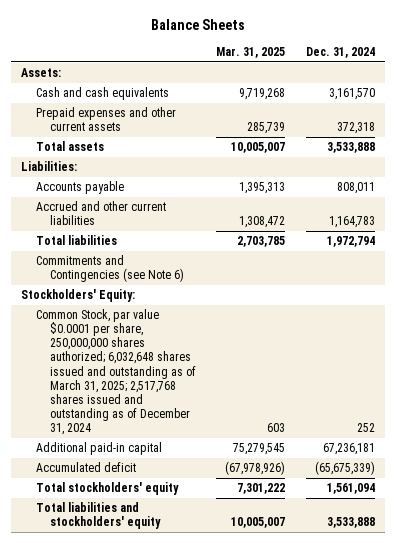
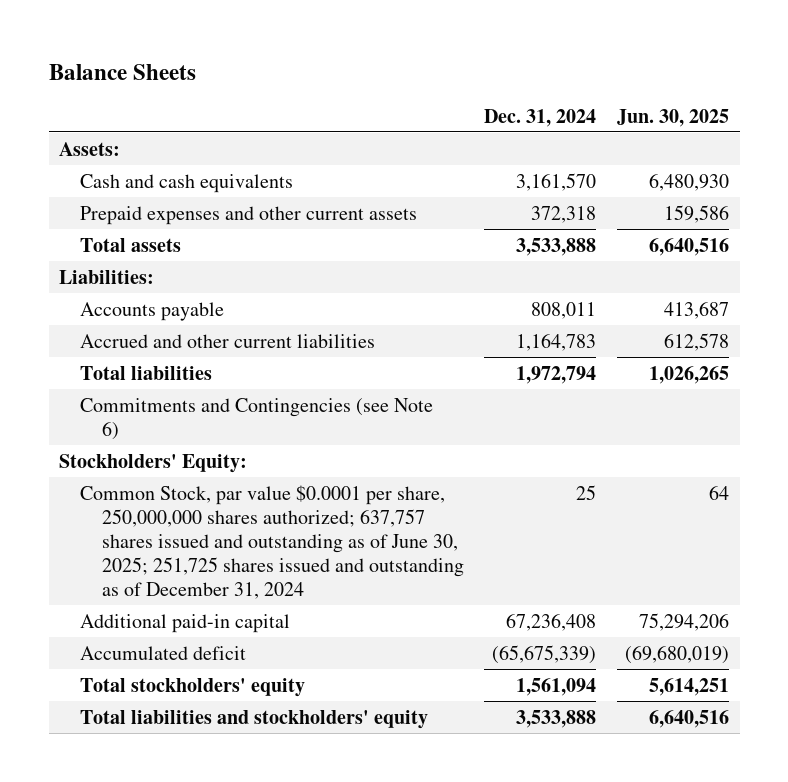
- | Mar. 31, 2025 | Dec. 31, 2024
+ | Dec. 31, 2024 | Jun. 30, 2025
- Common Stock, par value $0.0001 per share, 250,000,000 shares authorized; 6,032,648 shares issued and outstanding as of March 31, 2025; 2,517,768 shares issued and outstanding as of December 31, 2024 | 603 | 252
- Additional paid-in capital | 75,279,545 | 67,236,181
+ Common Stock, par value $0.0001 per share, 250,000,000 shares authorized; 637,757 shares issued and outstanding as of June 30, 2025; 251,725 shares issued and outstanding as of December 31, 2024 | 25 | 64
+ Additional paid-in capital | 67,236,408 | 75,294,206

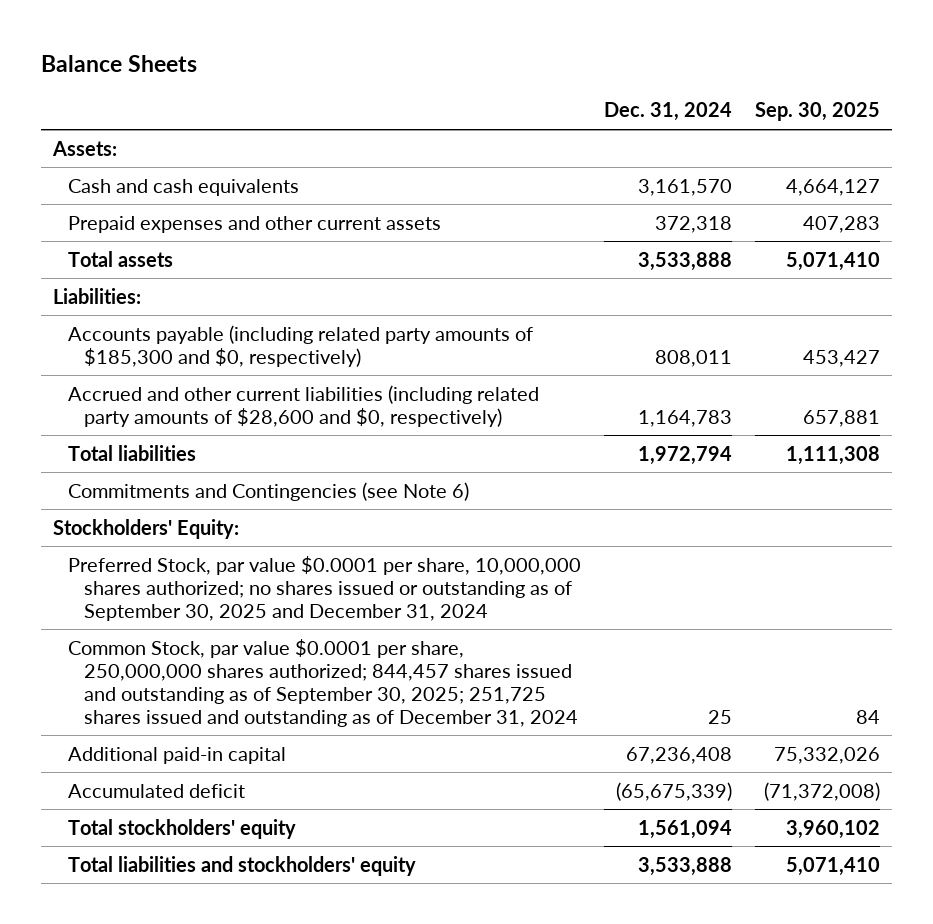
- | Dec. 31, 2024 | Jun. 30, 2025
+ | Dec. 31, 2024 | Sep. 30, 2025
- Accounts payable | 808,011 | 413,687
- Accrued and other current liabilities | 1,164,783 | 612,578
+ Accounts payable (including related party amounts of $185,300 and $0, respectively) | 808,011 | 453,427
+ Accrued and other current liabilities (including related party amounts of $28,600 and $0, respectively) | 1,164,783 | 657,881
- Common Stock, par value $0.0001 per share, 250,000,000 shares authorized; 637,757 shares issued and outstanding as of June 30, 2025; 251,725 shares issued and outstanding as of December 31, 2024 | 25 | 64
+ Preferred Stock, par value $0.0001 per share, 10,000,000 shares authorized; no shares issued or outstanding as of September 30, 2025 and December 31, 2024
+ Common Stock, par value $0.0001 per share, 250,000,000 shares authorized; 844,457 shares issued and outstanding as of September 30, 2025; 251,725 shares issued and outstanding as of December 31, 2024 | 25 | 84

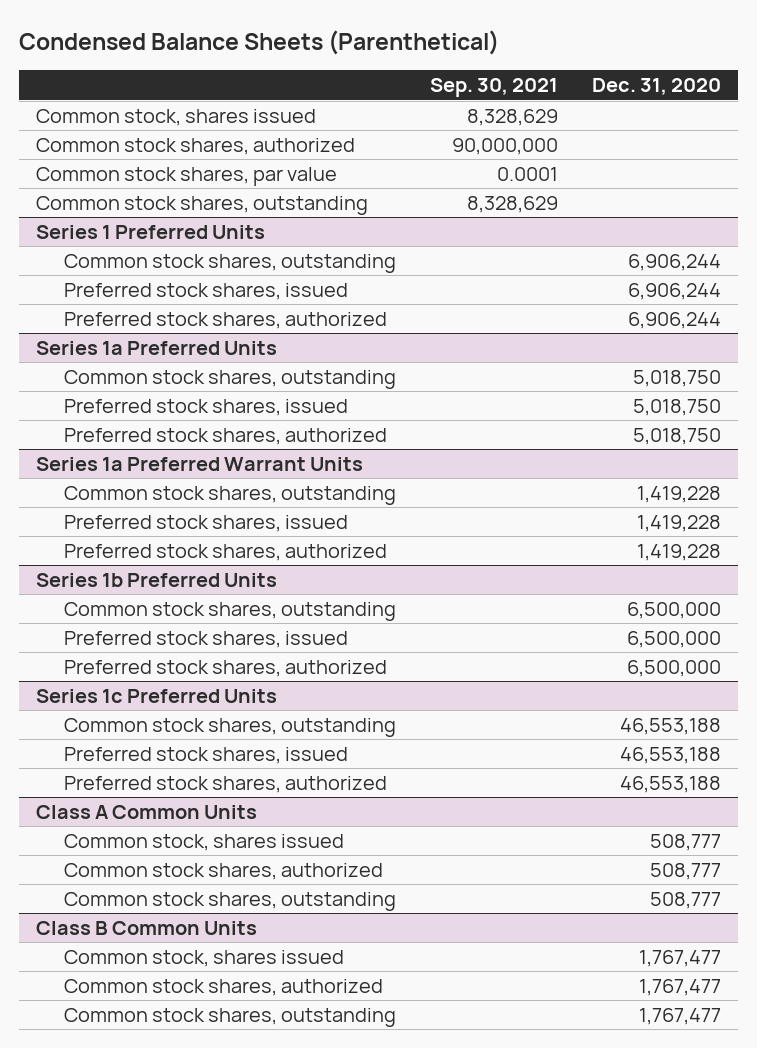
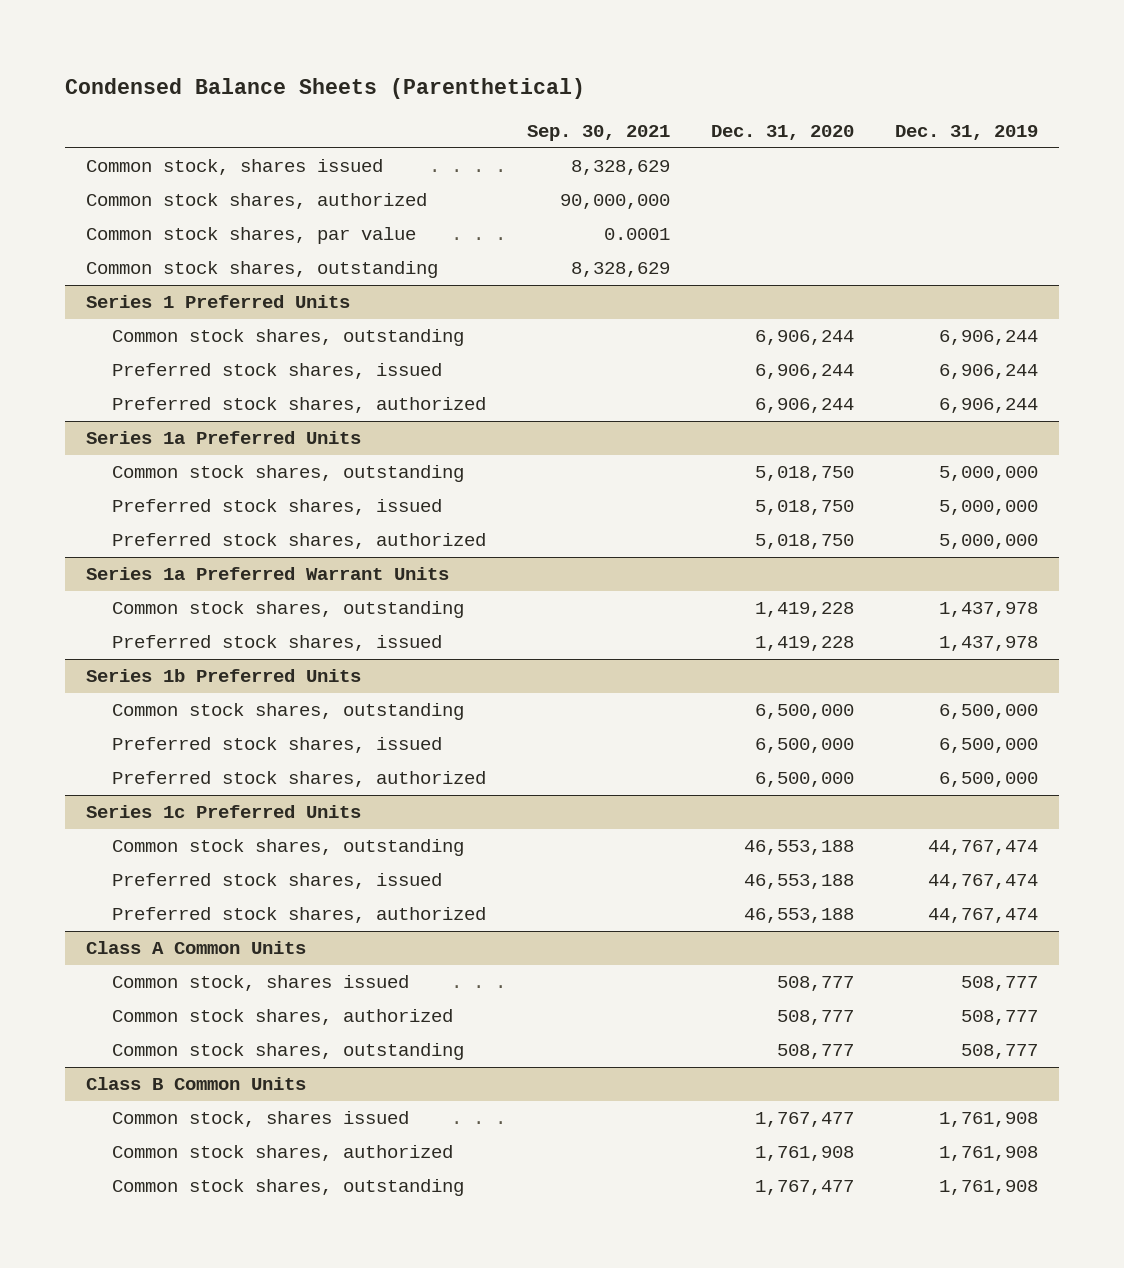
- | Sep. 30, 2021 | Dec. 31, 2020
+ | Sep. 30, 2021 | Dec. 31, 2020 | Dec. 31, 2019
@ Series 1a Preferred Warrant Units
- Preferred stock shares, authorized | | 1,419,228
@ Class B Common Units
- Common stock shares, authorized | | 1,767,477
+ Common stock shares, authorized | | 1,761,908 | 1,761,908

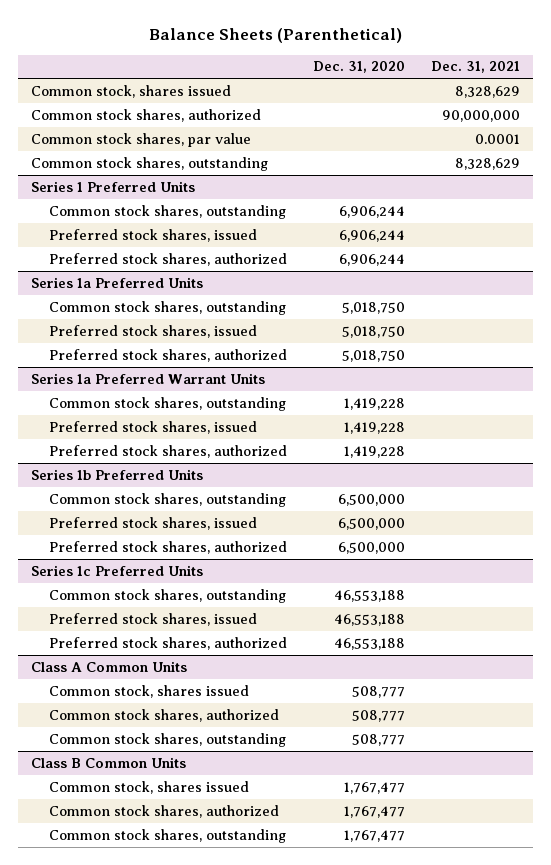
- Condensed Balance Sheets (Parenthetical)
+ Balance Sheets (Parenthetical)
- | Sep. 30, 2021 | Dec. 31, 2020 | Dec. 31, 2019
+ | Dec. 31, 2020 | Dec. 31, 2021
@ Series 1a Preferred Warrant Units
+ Preferred stock shares, authorized | 1,419,228 |
@ Class B Common Units
- Common stock shares, authorized | | 1,761,908 | 1,761,908
+ Common stock shares, authorized | 1,767,477 |

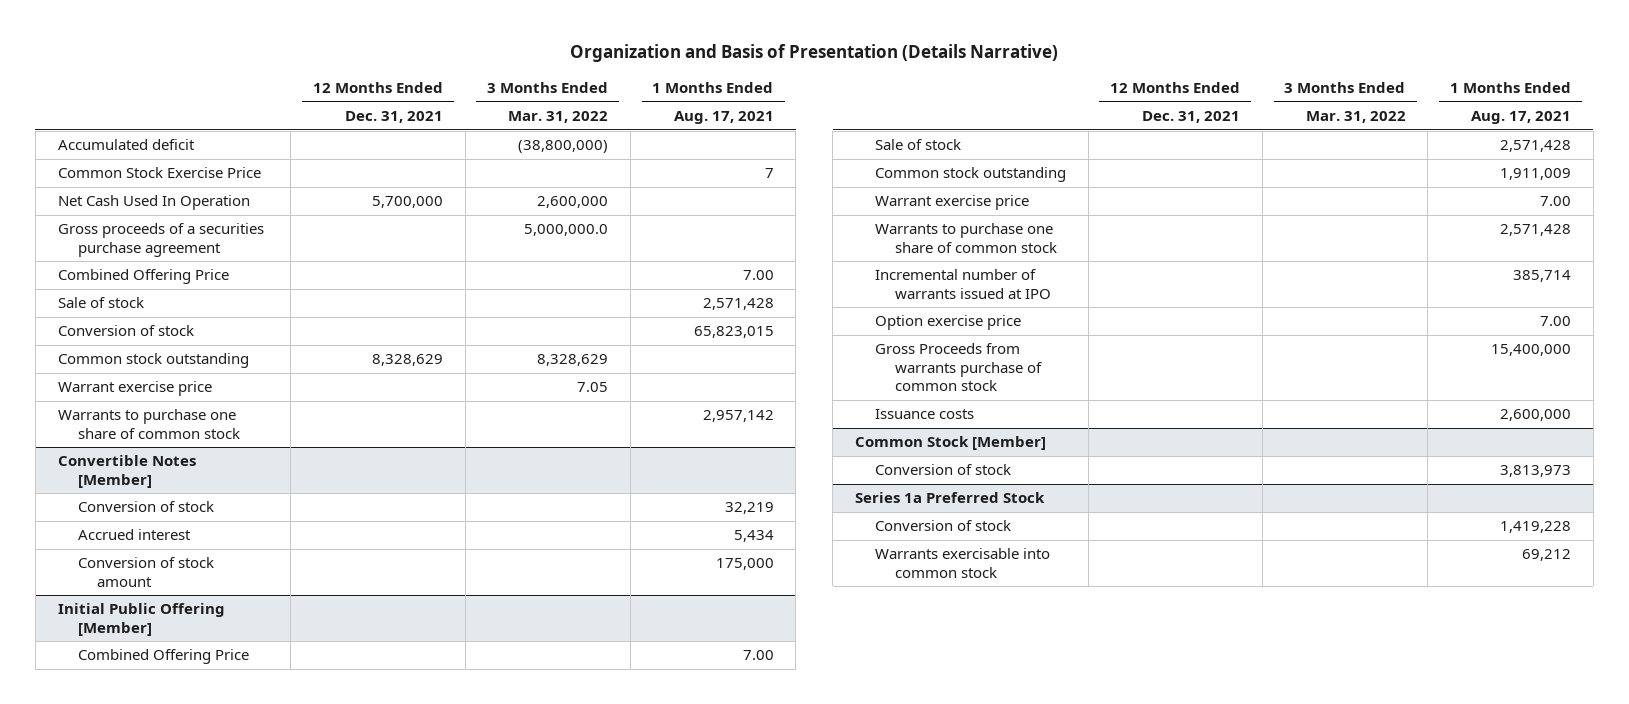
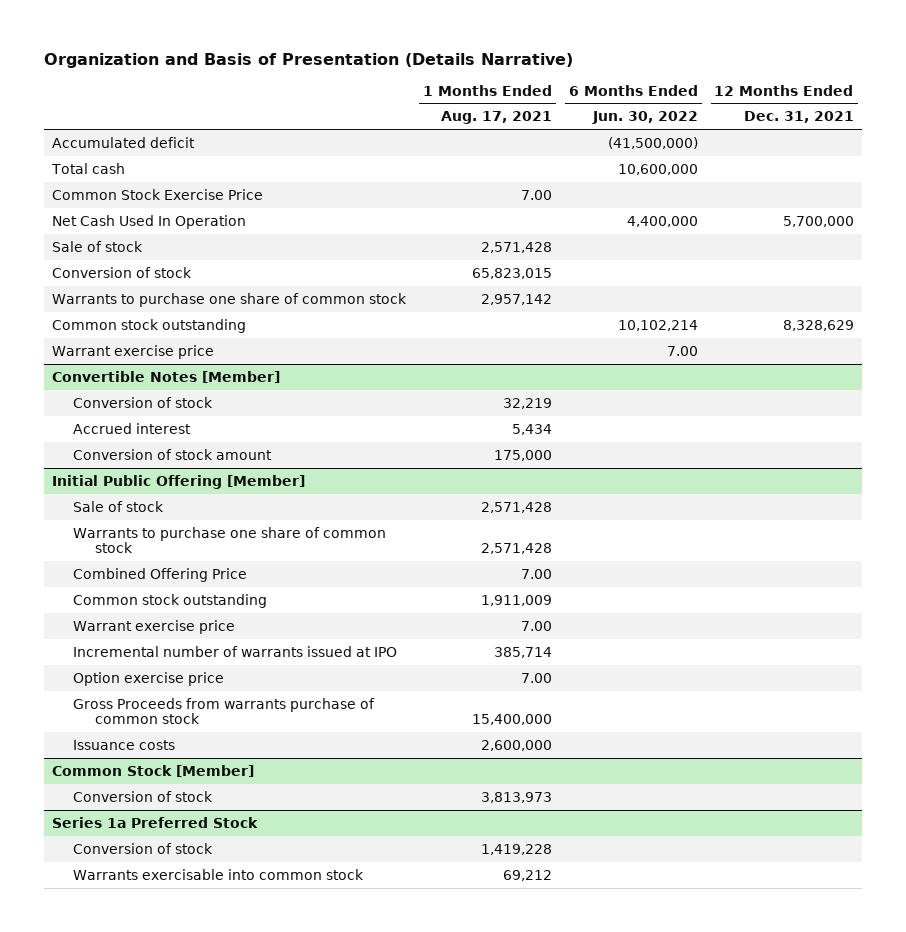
- | 12 Months Ended Dec. 31, 2021 | 3 Months Ended Mar. 31, 2022 | 1 Months Ended Aug. 17, 2021
+ | 1 Months Ended Aug. 17, 2021 | 6 Months Ended Jun. 30, 2022 | 12 Months Ended Dec. 31, 2021
- Common Stock Exercise Price | | | 7
+ Total cash | | 10,600,000 |
+ Common Stock Exercise Price | 7.00 | |
- Gross proceeds of a securities purchase agreement | | 5,000,000.0 |
- Combined Offering Price | | | 7.00
moved up: Warrants to purchase one share of common stock | 2,957,142 | |
@ Initial Public Offering [Member]
moved up: Warrants to purchase one share of common stock | 2,571,428 | |
moved down: Combined Offering Price | 7.00 | |

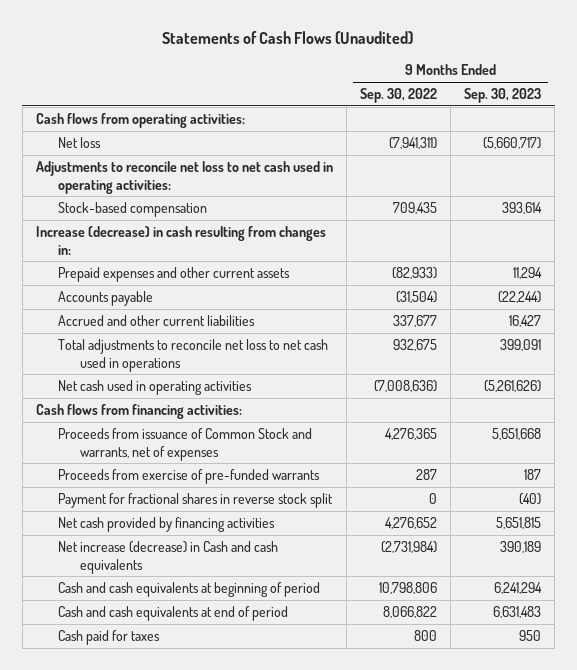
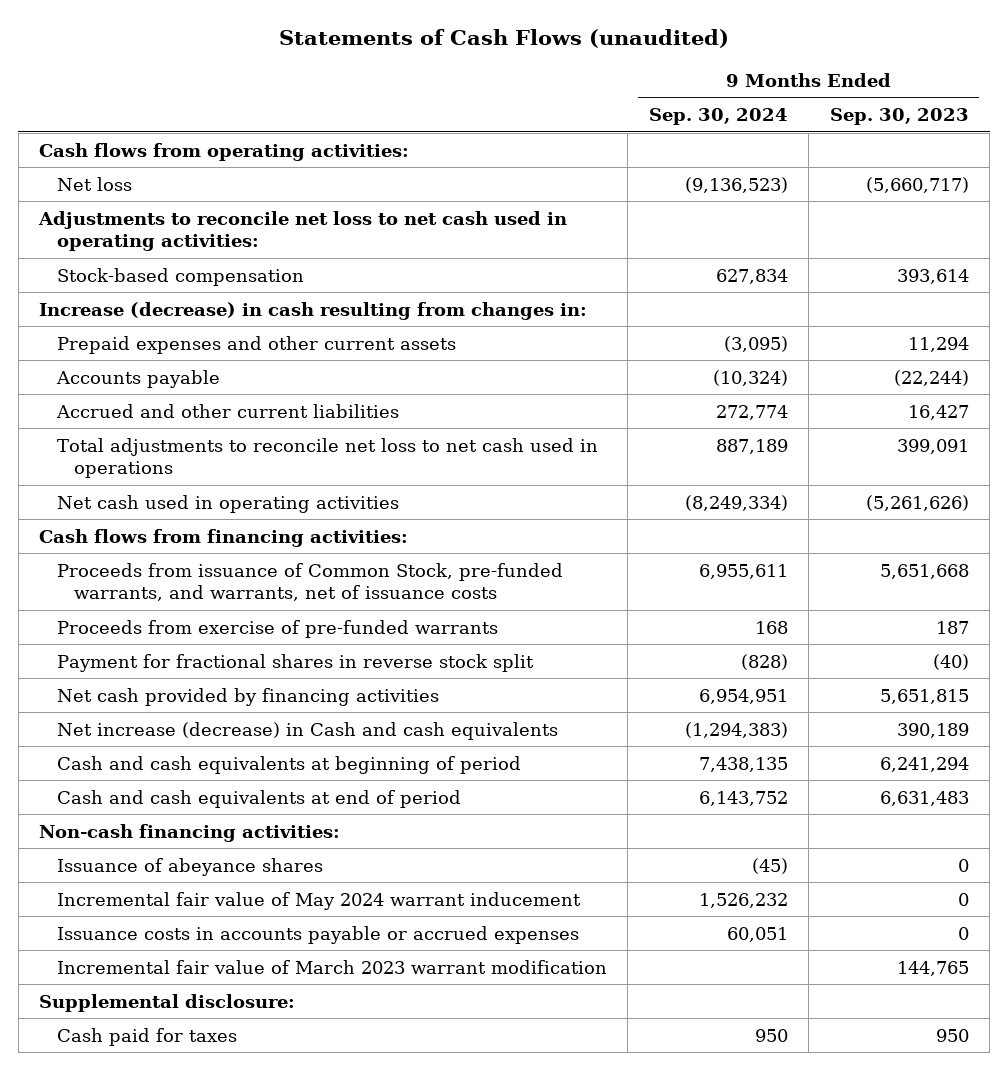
- Statements of Cash Flows (Unaudited)
+ Statements of Cash Flows (unaudited)
- | 9 Months Ended Sep. 30, 2022 | 9 Months Ended Sep. 30, 2023
+ | 9 Months Ended Sep. 30, 2024 | 9 Months Ended Sep. 30, 2023
- Proceeds from issuance of Common Stock and warrants, net of expenses | 4,276,365 | 5,651,668
+ Proceeds from issuance of Common Stock, pre-funded warrants, and warrants, net of issuance costs | 6,955,611 | 5,651,668
+ Non-cash financing activities:
+ Issuance of abeyance shares | (45) | 0
+ Incremental fair value of May 2024 warrant inducement | 1,526,232 | 0
+ Issuance costs in accounts payable or accrued expenses | 60,051 | 0
+ Incremental fair value of March 2023 warrant modification | | 144,765
+ Supplemental disclosure:

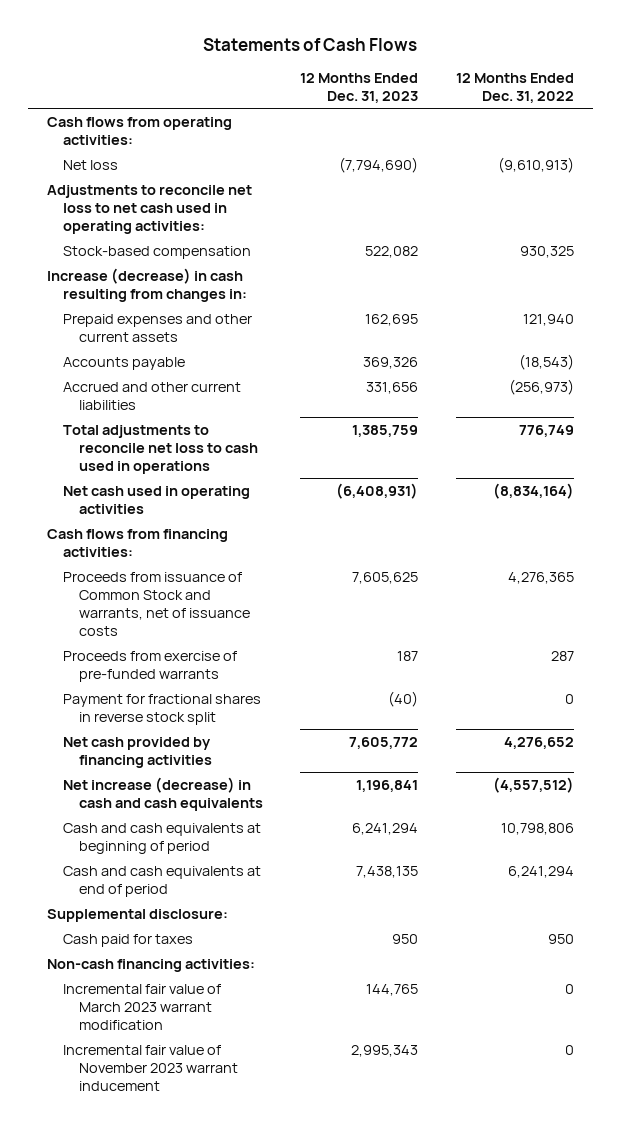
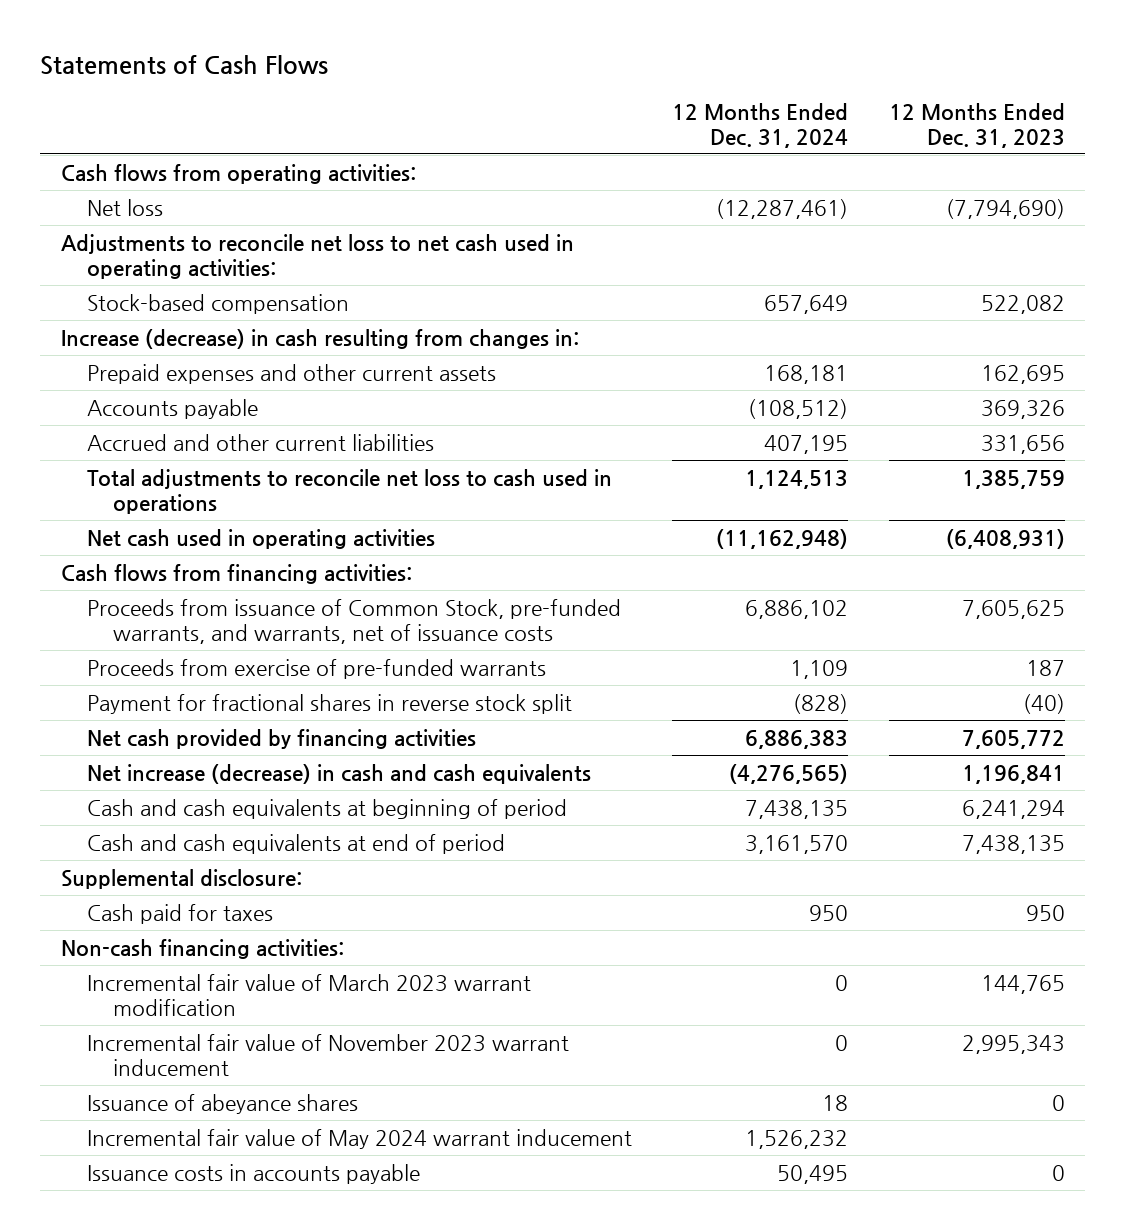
- | 12 Months Ended Dec. 31, 2023 | 12 Months Ended Dec. 31, 2022
+ | 12 Months Ended Dec. 31, 2024 | 12 Months Ended Dec. 31, 2023
- Proceeds from issuance of Common Stock and warrants, net of issuance costs | 7,605,625 | 4,276,365
+ Proceeds from issuance of Common Stock, pre-funded warrants, and warrants, net of issuance costs | 6,886,102 | 7,605,625
+ Issuance of abeyance shares | 18 | 0
+ Incremental fair value of May 2024 warrant inducement | 1,526,232 |
+ Issuance costs in accounts payable | 50,495 | 0

